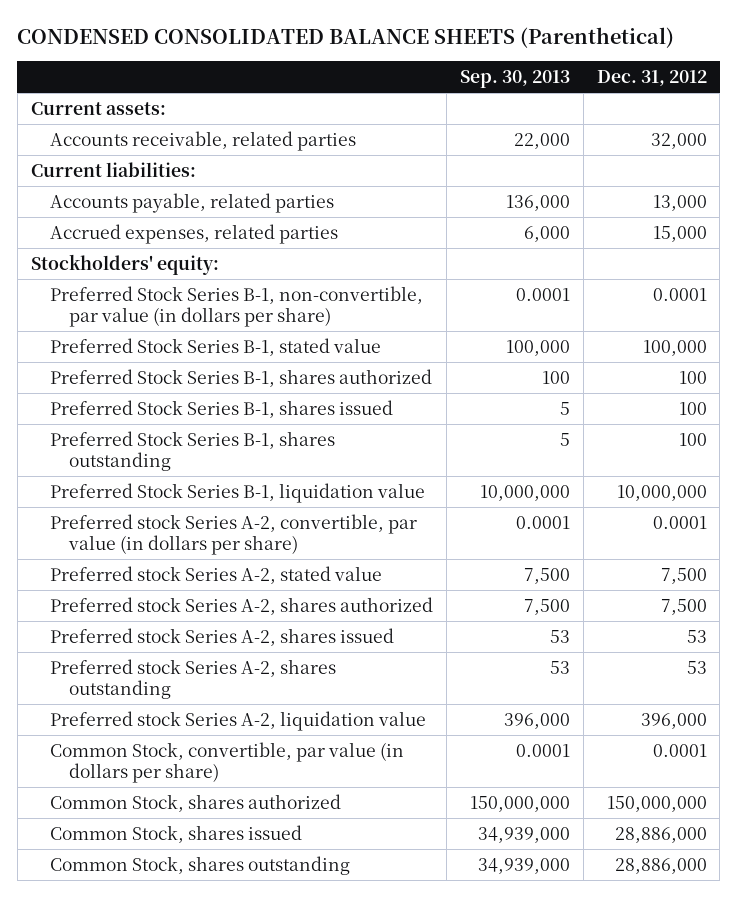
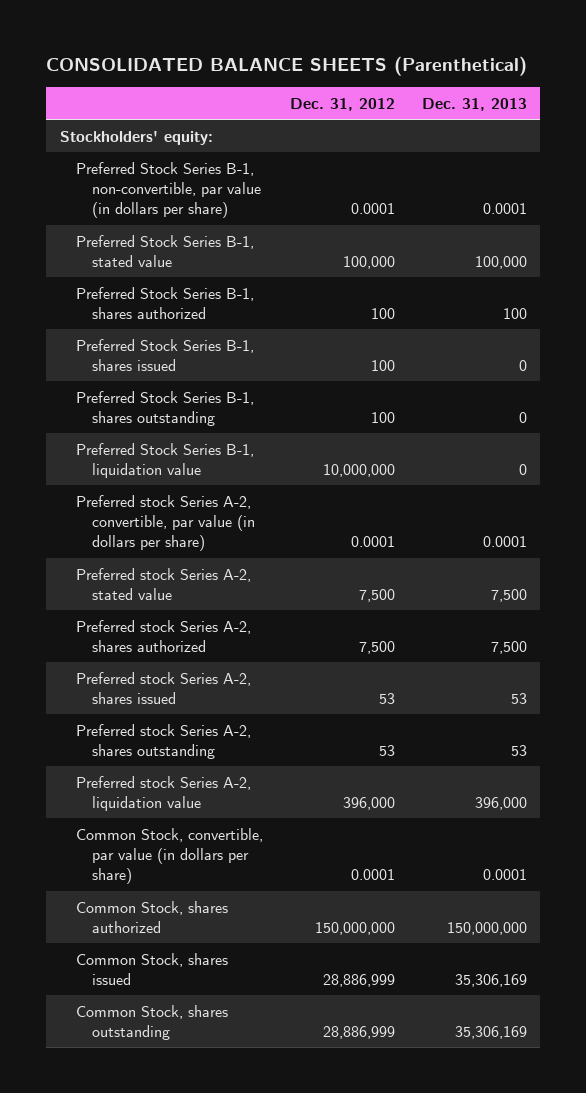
- CONDENSED CONSOLIDATED BALANCE SHEETS (Parenthetical)
+ CONSOLIDATED BALANCE SHEETS (Parenthetical)
- | Sep. 30, 2013 | Dec. 31, 2012
+ | Dec. 31, 2012 | Dec. 31, 2013
- Current assets:
- Accounts receivable, related parties | 22,000 | 32,000
- Current liabilities:
- Accounts payable, related parties | 136,000 | 13,000
- Accrued expenses, related parties | 6,000 | 15,000
- Common Stock, shares issued | 34,939,000 | 28,886,000
- Common Stock, shares outstanding | 34,939,000 | 28,886,000
+ Common Stock, shares issued | 28,886,999 | 35,306,169
+ Common Stock, shares outstanding | 28,886,999 | 35,306,169

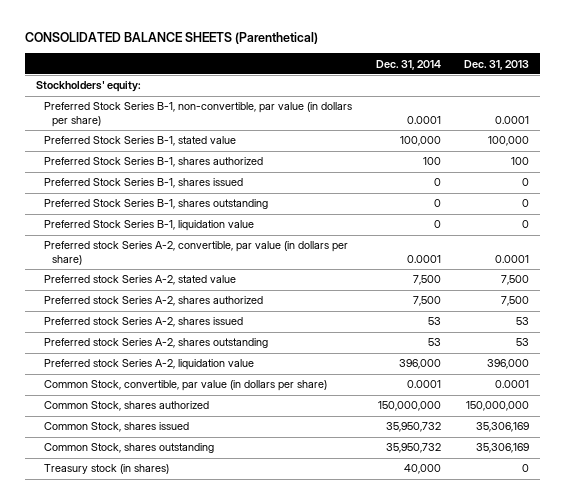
- | Dec. 31, 2012 | Dec. 31, 2013
+ | Dec. 31, 2014 | Dec. 31, 2013
+ Treasury stock (in shares) | 40,000 | 0

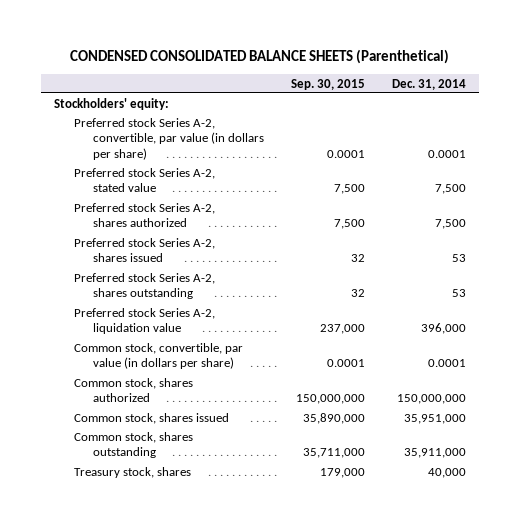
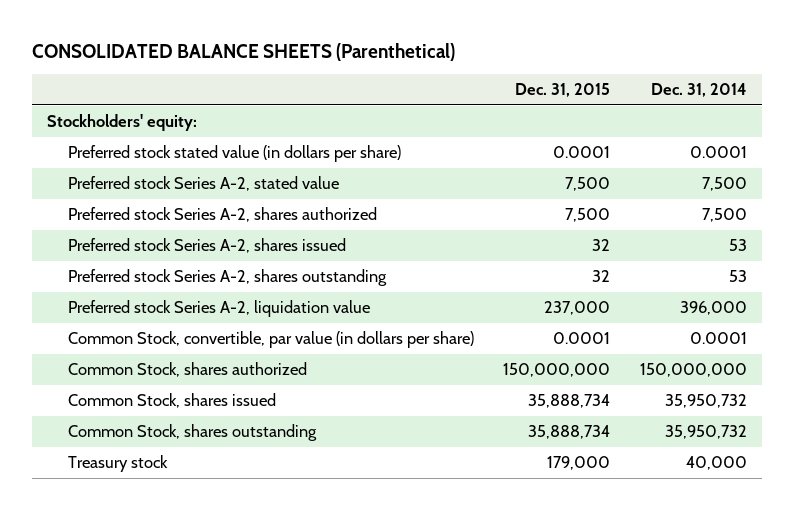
- CONDENSED CONSOLIDATED BALANCE SHEETS (Parenthetical)
+ CONSOLIDATED BALANCE SHEETS (Parenthetical)
- | Sep. 30, 2015 | Dec. 31, 2014
+ | Dec. 31, 2015 | Dec. 31, 2014
- Preferred stock Series A-2, convertible, par value (in dollars per share) | 0.0001 | 0.0001
+ Preferred stock stated value (in dollars per share) | 0.0001 | 0.0001
- Common stock, convertible, par value (in dollars per share) | 0.0001 | 0.0001
- Common stock, shares authorized | 150,000,000 | 150,000,000
- Common stock, shares issued | 35,890,000 | 35,951,000
- Common stock, shares outstanding | 35,711,000 | 35,911,000
- Treasury stock, shares | 179,000 | 40,000
+ Common Stock, convertible, par value (in dollars per share) | 0.0001 | 0.0001
+ Common Stock, shares authorized | 150,000,000 | 150,000,000
+ Common Stock, shares issued | 35,888,734 | 35,950,732
+ Common Stock, shares outstanding | 35,888,734 | 35,950,732
+ Treasury stock | 179,000 | 40,000

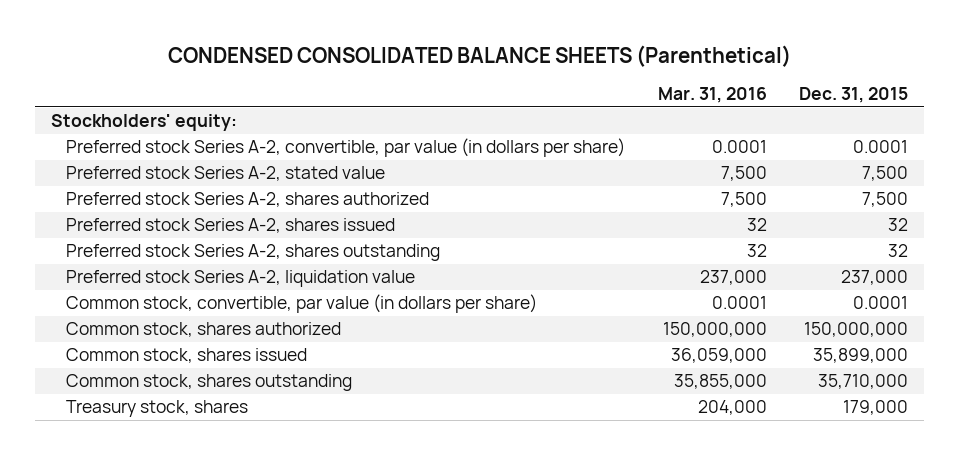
- CONSOLIDATED BALANCE SHEETS (Parenthetical)
+ CONDENSED CONSOLIDATED BALANCE SHEETS (Parenthetical)
- | Dec. 31, 2015 | Dec. 31, 2014
+ | Mar. 31, 2016 | Dec. 31, 2015
- Preferred stock stated value (in dollars per share) | 0.0001 | 0.0001
+ Preferred stock Series A-2, convertible, par value (in dollars per share) | 0.0001 | 0.0001
- Common Stock, convertible, par value (in dollars per share) | 0.0001 | 0.0001
- Common Stock, shares authorized | 150,000,000 | 150,000,000
- Common Stock, shares issued | 35,888,734 | 35,950,732
- Common Stock, shares outstanding | 35,888,734 | 35,950,732
- Treasury stock | 179,000 | 40,000
+ Common stock, convertible, par value (in dollars per share) | 0.0001 | 0.0001
+ Common stock, shares authorized | 150,000,000 | 150,000,000
+ Common stock, shares issued | 36,059,000 | 35,899,000
+ Common stock, shares outstanding | 35,855,000 | 35,710,000
+ Treasury stock, shares | 204,000 | 179,000

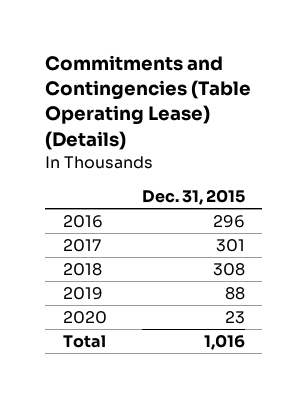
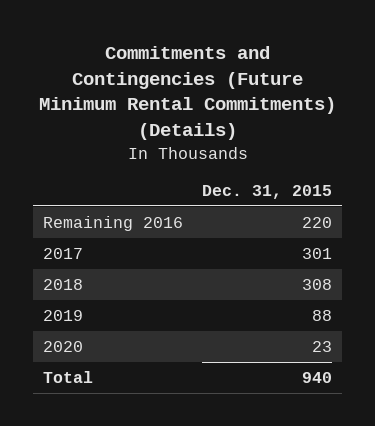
- Commitments and Contingencies (Table Operating Lease) (Details)
+ Commitments and Contingencies (Future Minimum Rental Commitments) (Details)
- 2016 | 296
+ Remaining 2016 | 220
- Total | 1,016
+ Total | 940

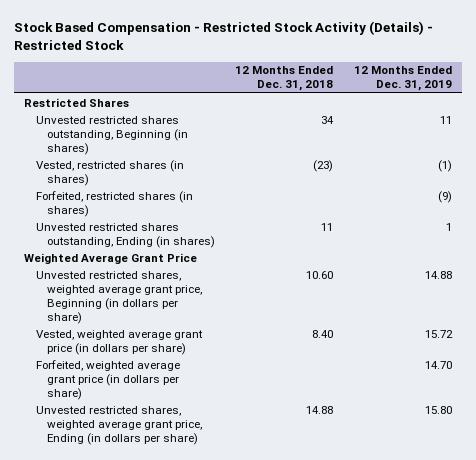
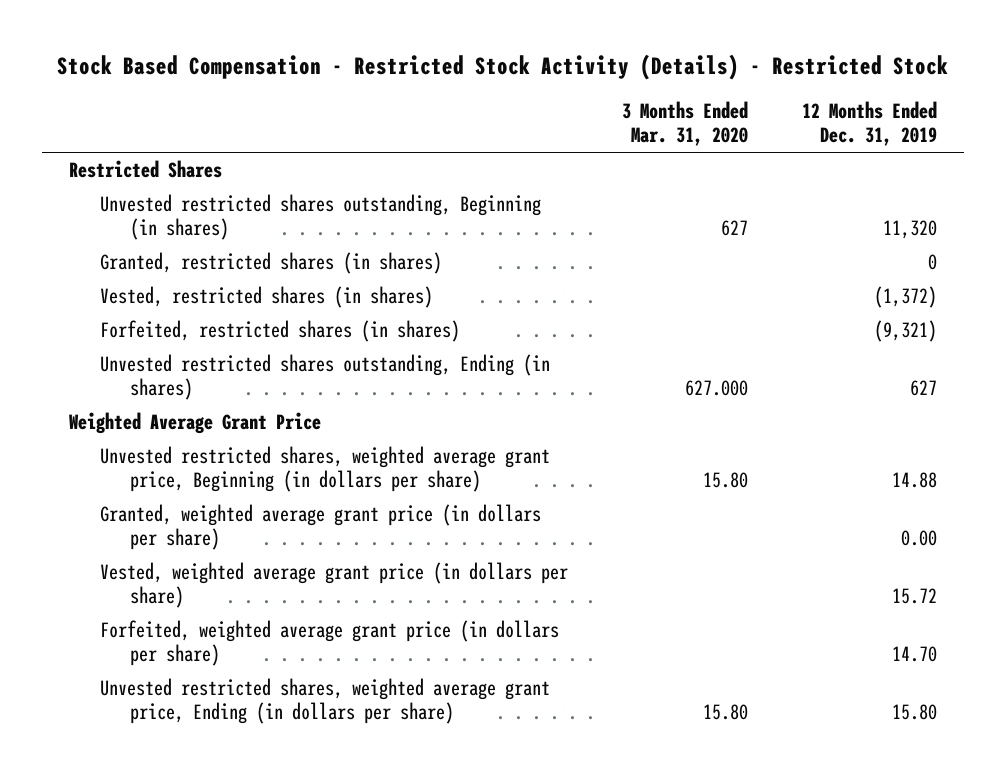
- | 12 Months Ended Dec. 31, 2018 | 12 Months Ended Dec. 31, 2019
+ | 3 Months Ended Mar. 31, 2020 | 12 Months Ended Dec. 31, 2019
- Unvested restricted shares outstanding, Beginning (in shares) | 34 | 11
- Vested, restricted shares (in shares) | (23) | (1)
- Forfeited, restricted shares (in shares) | | (9)
- Unvested restricted shares outstanding, Ending (in shares) | 11 | 1
+ Unvested restricted shares outstanding, Beginning (in shares) | 627 | 11,320
+ Granted, restricted shares (in shares) | | 0
+ Vested, restricted shares (in shares) | | (1,372)
+ Forfeited, restricted shares (in shares) | | (9,321)
+ Unvested restricted shares outstanding, Ending (in shares) | 627.000 | 627
+ Granted, weighted average grant price (in dollars per share) | | 0.00

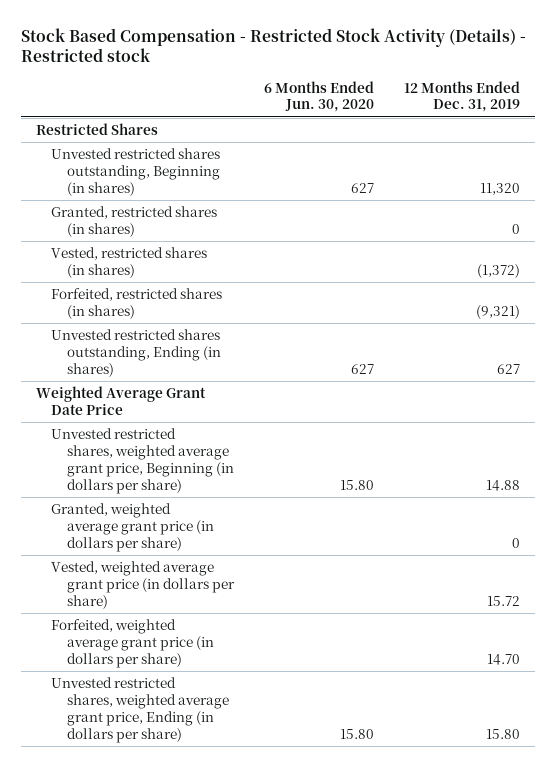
- Stock Based Compensation - Restricted Stock Activity (Details) - Restricted Stock
+ Stock Based Compensation - Restricted Stock Activity (Details) - Restricted stock
- | 3 Months Ended Mar. 31, 2020 | 12 Months Ended Dec. 31, 2019
+ | 6 Months Ended Jun. 30, 2020 | 12 Months Ended Dec. 31, 2019
- Weighted Average Grant Price
+ Weighted Average Grant Date Price
- Granted, weighted average grant price (in dollars per share) | | 0.00
+ Granted, weighted average grant price (in dollars per share) | | 0

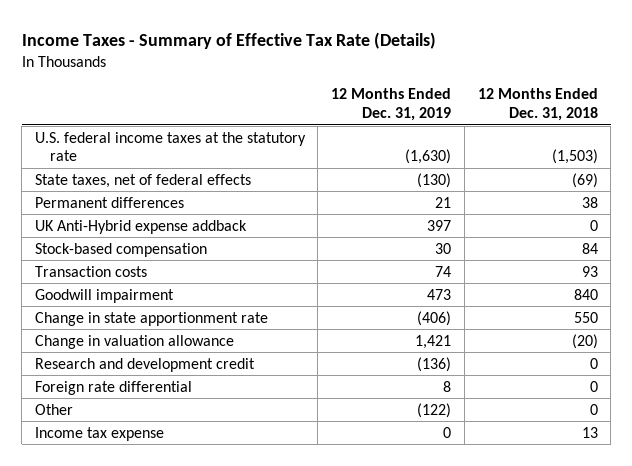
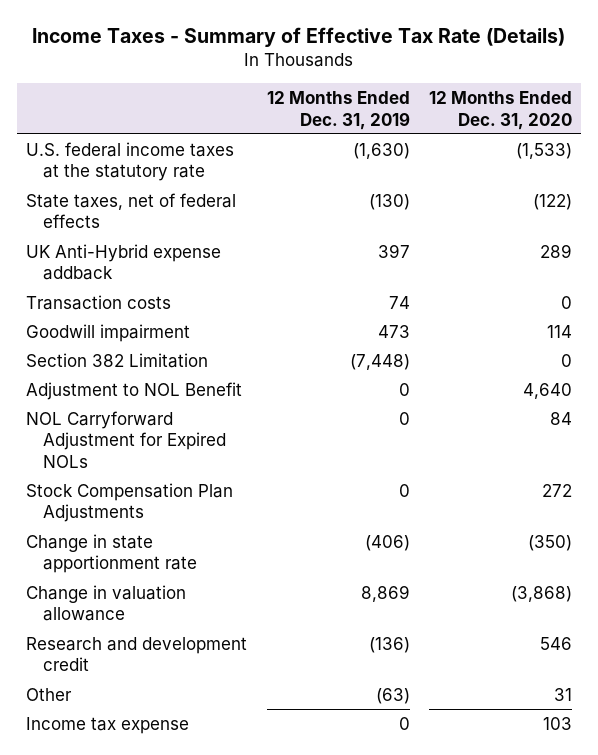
- | 12 Months Ended Dec. 31, 2019 | 12 Months Ended Dec. 31, 2018
+ | 12 Months Ended Dec. 31, 2019 | 12 Months Ended Dec. 31, 2020
- Permanent differences | 21 | 38
- Stock-based compensation | 30 | 84
+ Section 382 Limitation | (7,448) | 0
+ Adjustment to NOL Benefit | 0 | 4,640
+ NOL Carryforward Adjustment for Expired NOLs | 0 | 84
+ Stock Compensation Plan Adjustments | 0 | 272
- Change in valuation allowance | 1,421 | (20)
+ Change in valuation allowance | 8,869 | (3,868)
- Foreign rate differential | 8 | 0
- Other | (122) | 0
+ Other | (63) | 31

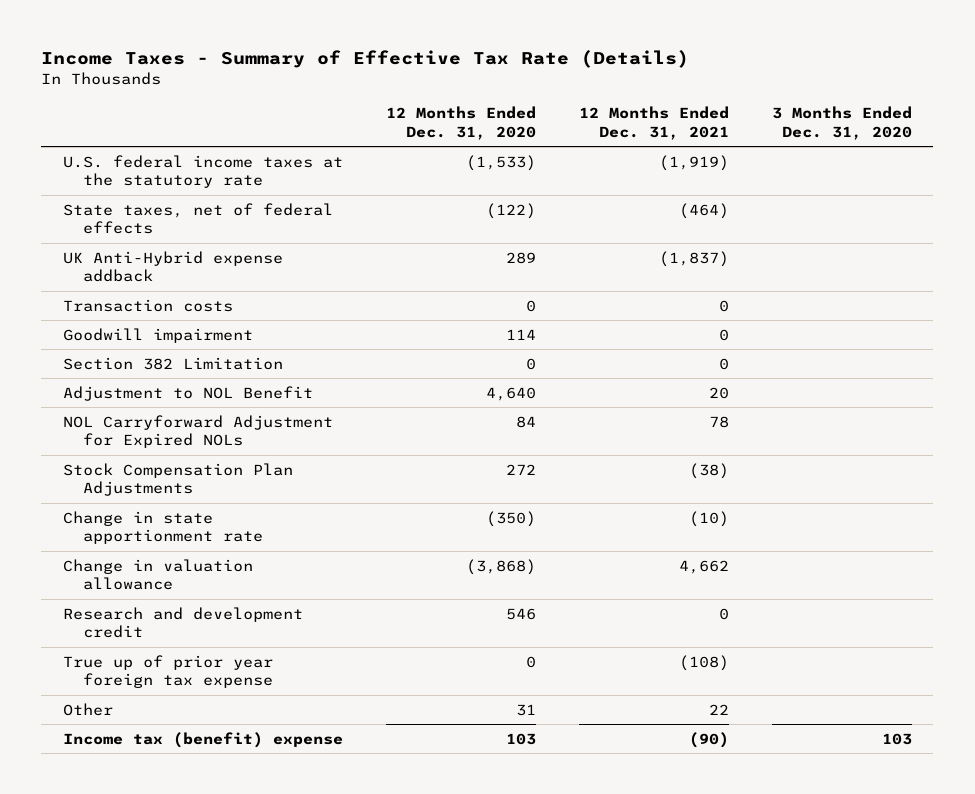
- | 12 Months Ended Dec. 31, 2019 | 12 Months Ended Dec. 31, 2020
+ | 12 Months Ended Dec. 31, 2020 | 12 Months Ended Dec. 31, 2021 | 3 Months Ended Dec. 31, 2020
+ True up of prior year foreign tax expense | 0 | (108) |
- Income tax expense | 0 | 103
+ Income tax (benefit) expense | 103 | (90) | 103

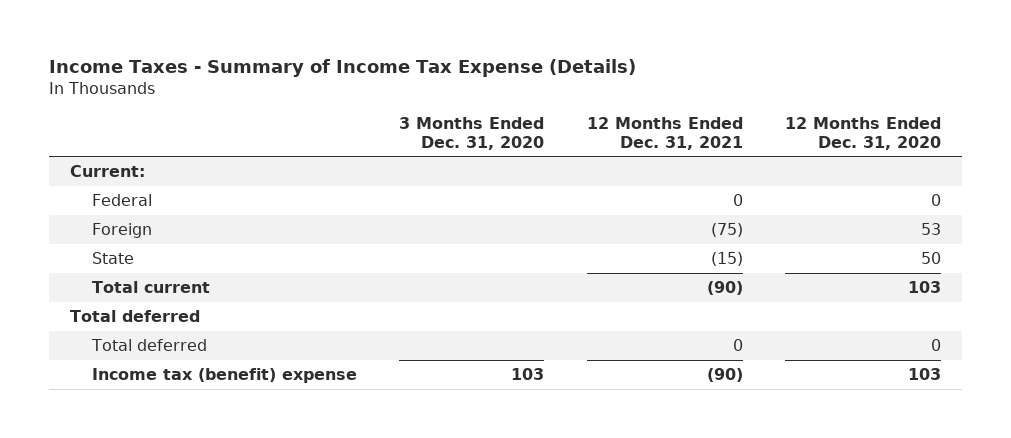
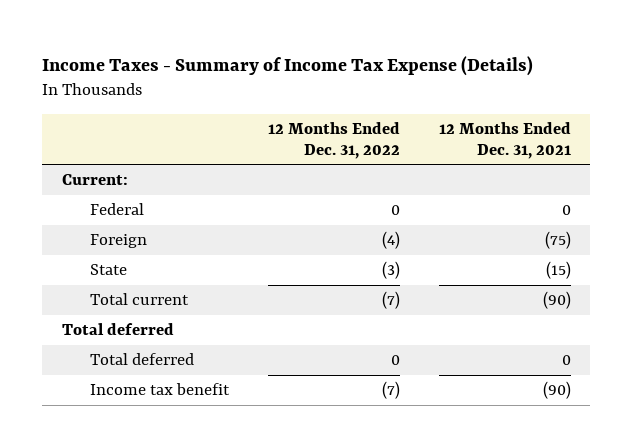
- | 3 Months Ended Dec. 31, 2020 | 12 Months Ended Dec. 31, 2021 | 12 Months Ended Dec. 31, 2020
+ | 12 Months Ended Dec. 31, 2022 | 12 Months Ended Dec. 31, 2021
- Income tax (benefit) expense | 103 | (90) | 103
+ Income tax benefit | (7) | (90)

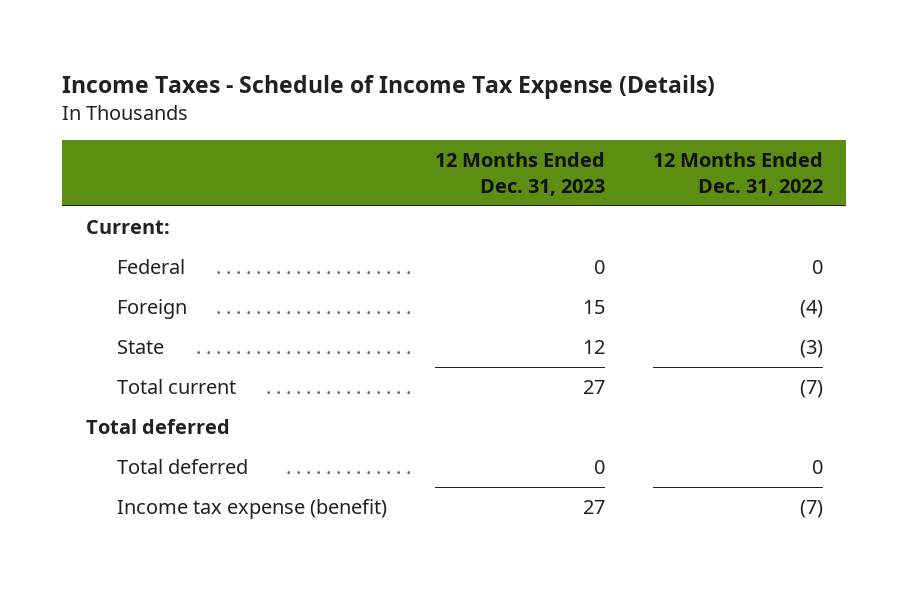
- Income Taxes - Summary of Income Tax Expense (Details)
+ Income Taxes - Schedule of Income Tax Expense (Details)
- | 12 Months Ended Dec. 31, 2022 | 12 Months Ended Dec. 31, 2021
+ | 12 Months Ended Dec. 31, 2023 | 12 Months Ended Dec. 31, 2022
- Income tax benefit | (7) | (90)
+ Income tax expense (benefit) | 27 | (7)

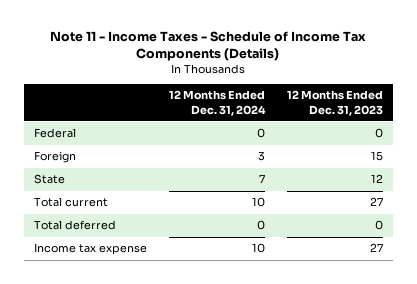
- Income Taxes - Schedule of Income Tax Expense (Details)
+ Note 11 - Income Taxes - Schedule of Income Tax Components (Details)
- | 12 Months Ended Dec. 31, 2023 | 12 Months Ended Dec. 31, 2022
+ | 12 Months Ended Dec. 31, 2024 | 12 Months Ended Dec. 31, 2023
- Current:
- Total deferred
- Income tax expense (benefit) | 27 | (7)
+ Income tax expense | 10 | 27

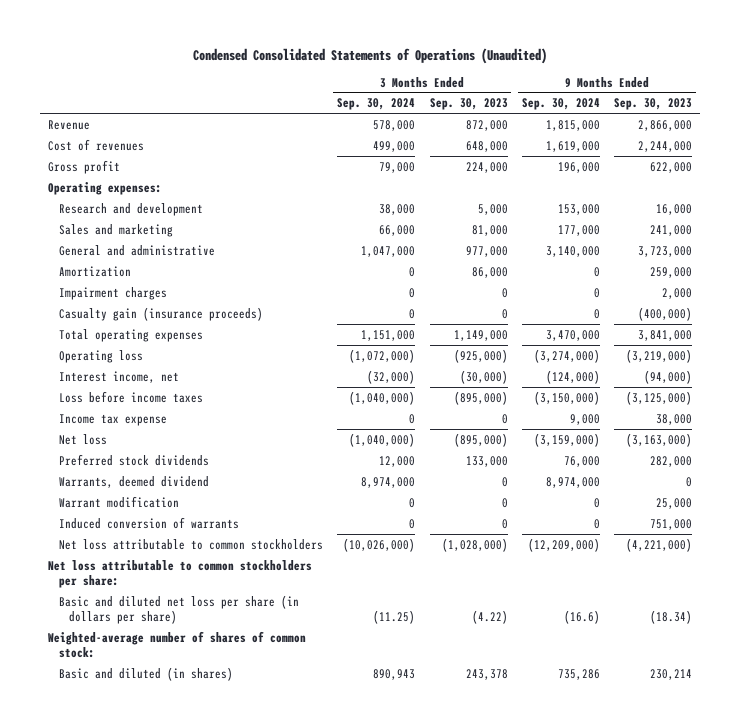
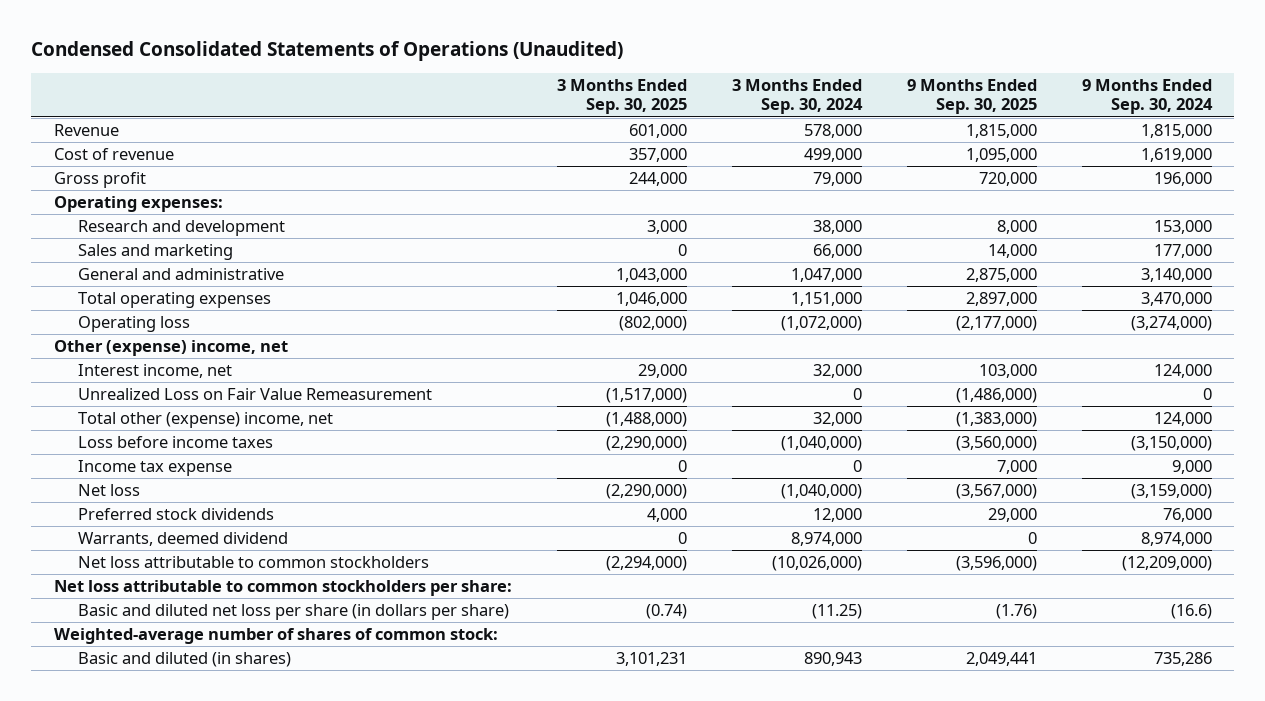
- | 3 Months Ended Sep. 30, 2024 | 3 Months Ended Sep. 30, 2023 | 9 Months Ended Sep. 30, 2024 | 9 Months Ended Sep. 30, 2023
+ | 3 Months Ended Sep. 30, 2025 | 3 Months Ended Sep. 30, 2024 | 9 Months Ended Sep. 30, 2025 | 9 Months Ended Sep. 30, 2024
- Cost of revenues | 499,000 | 648,000 | 1,619,000 | 2,244,000
+ Cost of revenue | 357,000 | 499,000 | 1,095,000 | 1,619,000
- Amortization | 0 | 86,000 | 0 | 259,000
- Impairment charges | 0 | 0 | 0 | 2,000
- Casualty gain (insurance proceeds) | 0 | 0 | 0 | (400,000)
- Interest income, net | (32,000) | (30,000) | (124,000) | (94,000)
+ Other (expense) income, net
+ Interest income, net | 29,000 | 32,000 | 103,000 | 124,000
+ Unrealized Loss on Fair Value Remeasurement | (1,517,000) | 0 | (1,486,000) | 0
+ Total other (expense) income, net | (1,488,000) | 32,000 | (1,383,000) | 124,000
- Warrant modification | 0 | 0 | 0 | 25,000
- Induced conversion of warrants | 0 | 0 | 0 | 751,000

